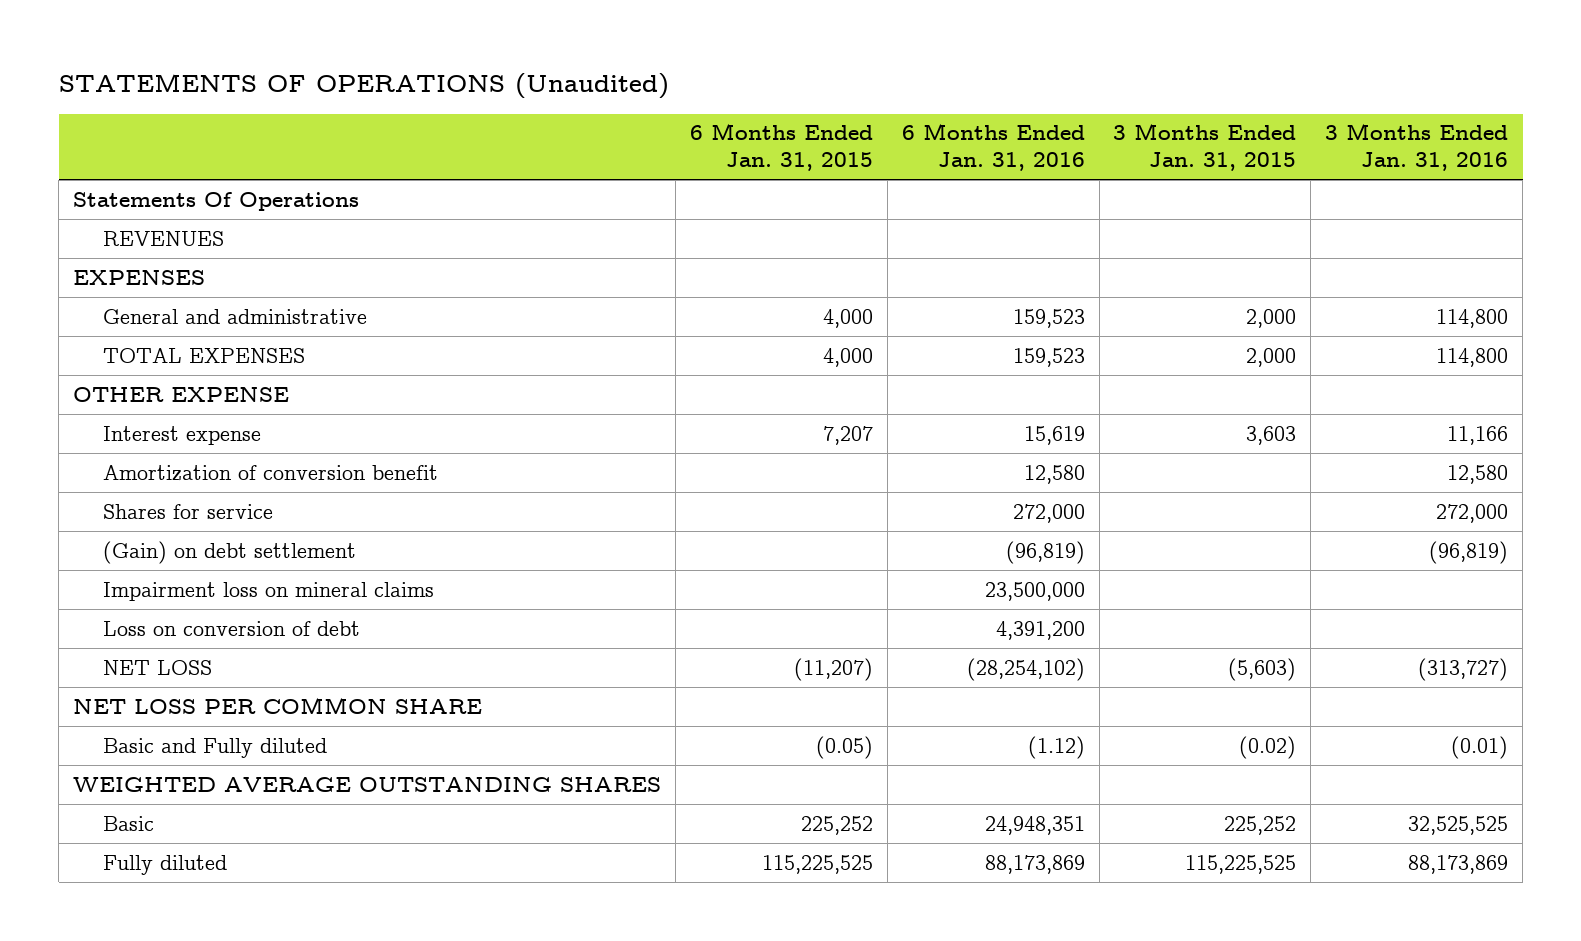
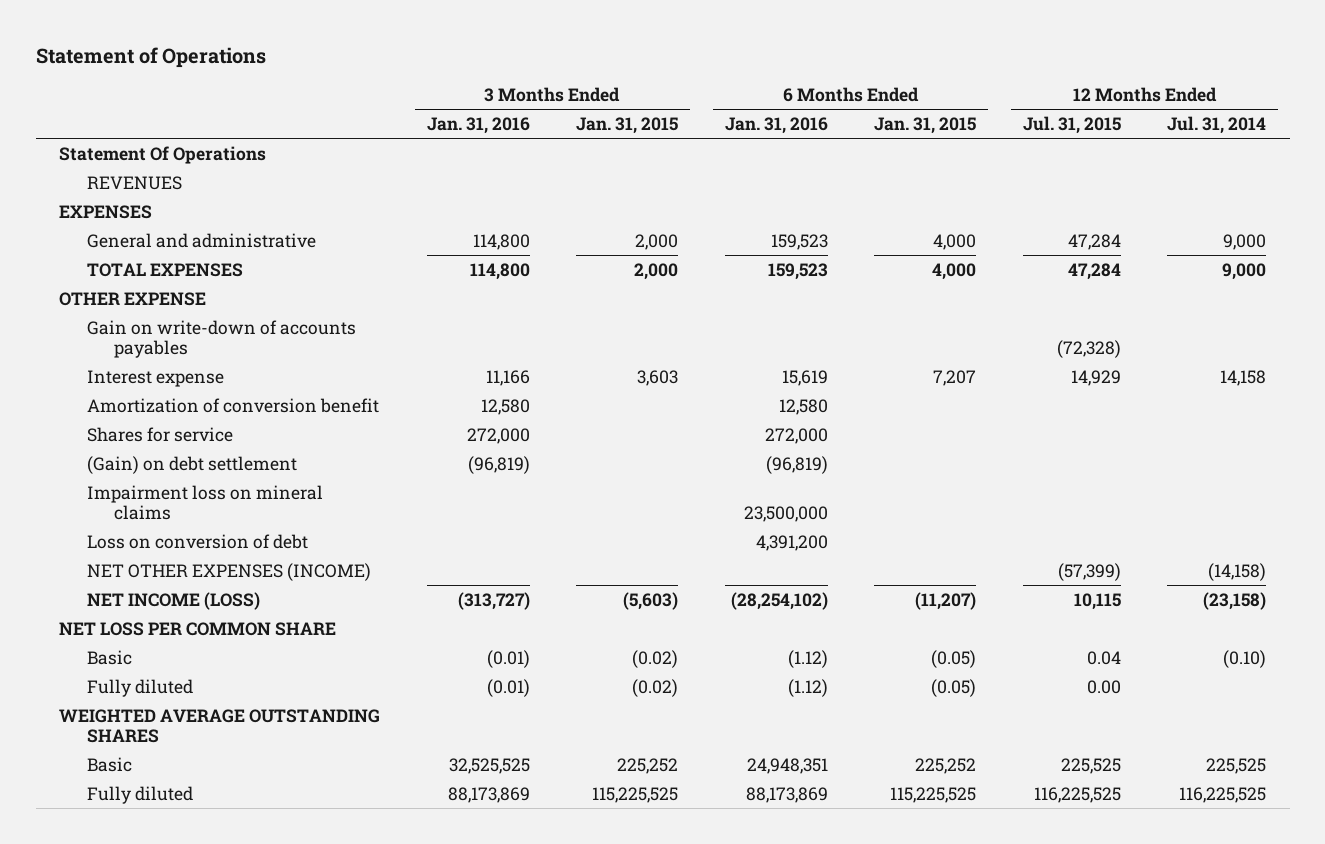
- STATEMENTS OF OPERATIONS (Unaudited)
+ Statement of Operations
- | 6 Months Ended Jan. 31, 2015 | 6 Months Ended Jan. 31, 2016 | 3 Months Ended Jan. 31, 2015 | 3 Months Ended Jan. 31, 2016
+ | 3 Months Ended Jan. 31, 2016 | 3 Months Ended Jan. 31, 2015 | 6 Months Ended Jan. 31, 2016 | 6 Months Ended Jan. 31, 2015 | 12 Months Ended Jul. 31, 2015 | 12 Months Ended Jul. 31, 2014
- Statements Of Operations
+ Statement Of Operations
+ Gain on write-down of accounts payables | | | | | (72,328) |
- NET LOSS | (11,207) | (28,254,102) | (5,603) | (313,727)
+ NET OTHER EXPENSES (INCOME) | | | | | (57,399) | (14,158)
+ NET INCOME (LOSS) | (313,727) | (5,603) | (28,254,102) | (11,207) | 10,115 | (23,158)
- Basic and Fully diluted | (0.05) | (1.12) | (0.02) | (0.01)
+ Basic | (0.01) | (0.02) | (1.12) | (0.05) | 0.04 | (0.10)
+ Fully diluted | (0.01) | (0.02) | (1.12) | (0.05) | 0.00 |

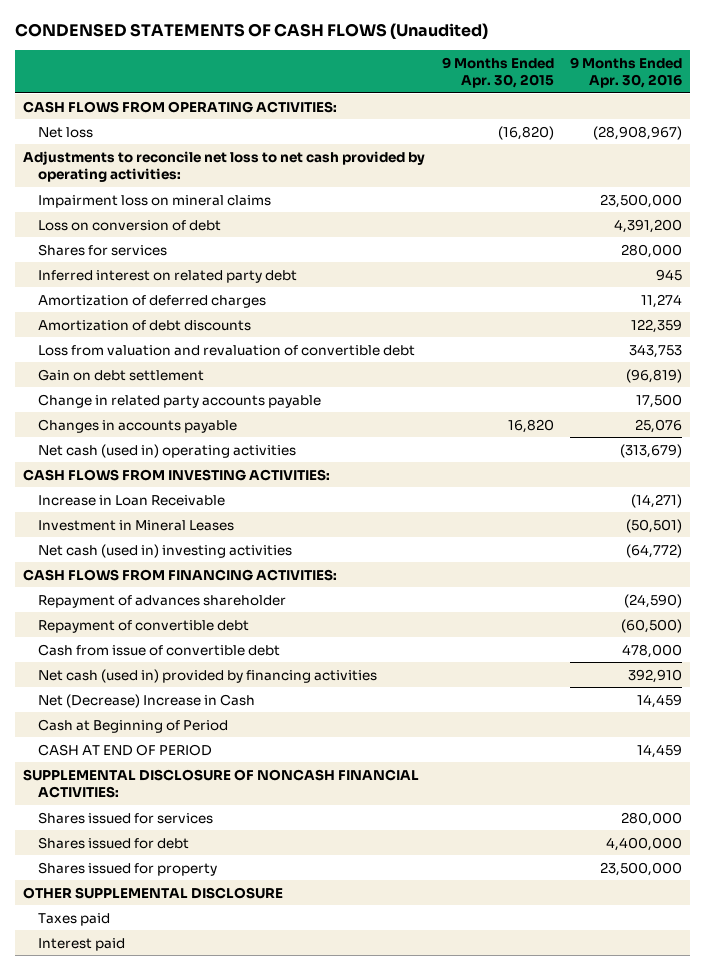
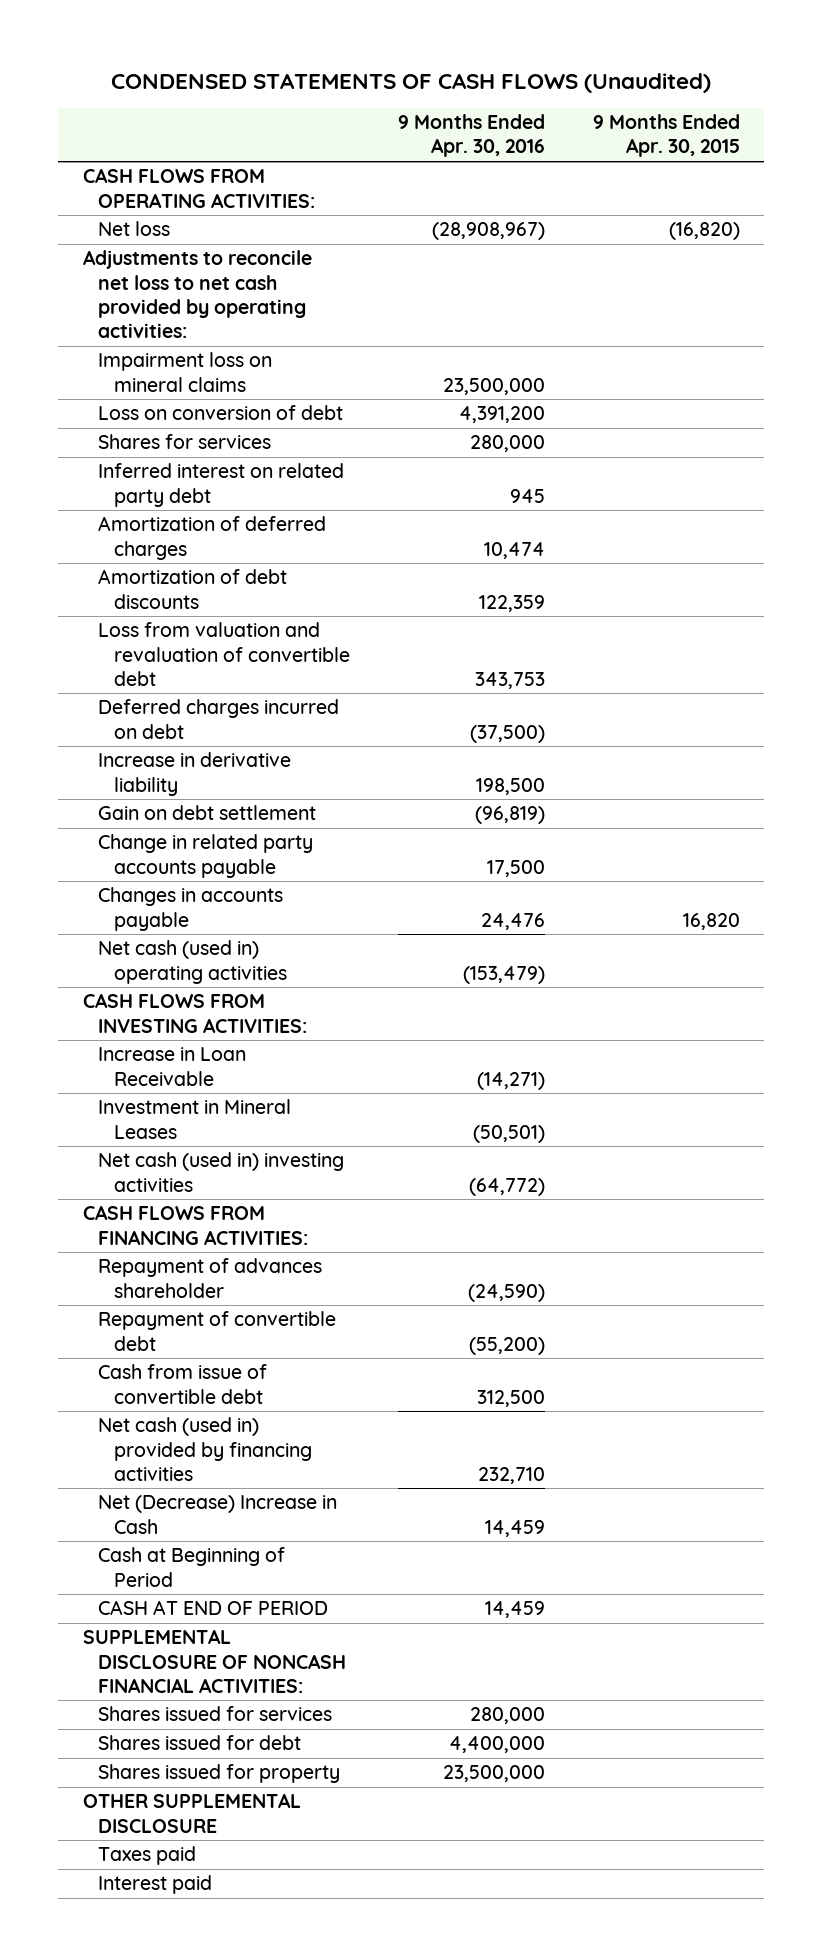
- | 9 Months Ended Apr. 30, 2015 | 9 Months Ended Apr. 30, 2016
+ | 9 Months Ended Apr. 30, 2016 | 9 Months Ended Apr. 30, 2015
- Amortization of deferred charges | | 11,274
+ Amortization of deferred charges | 10,474 |
+ Deferred charges incurred on debt | (37,500) |
+ Increase in derivative liability | 198,500 |
- Changes in accounts payable | 16,820 | 25,076
- Net cash (used in) operating activities | | (313,679)
+ Changes in accounts payable | 24,476 | 16,820
+ Net cash (used in) operating activities | (153,479) |
- Repayment of convertible debt | | (60,500)
- Cash from issue of convertible debt | | 478,000
- Net cash (used in) provided by financing activities | | 392,910
+ Repayment of convertible debt | (55,200) |
+ Cash from issue of convertible debt | 312,500 |
+ Net cash (used in) provided by financing activities | 232,710 |

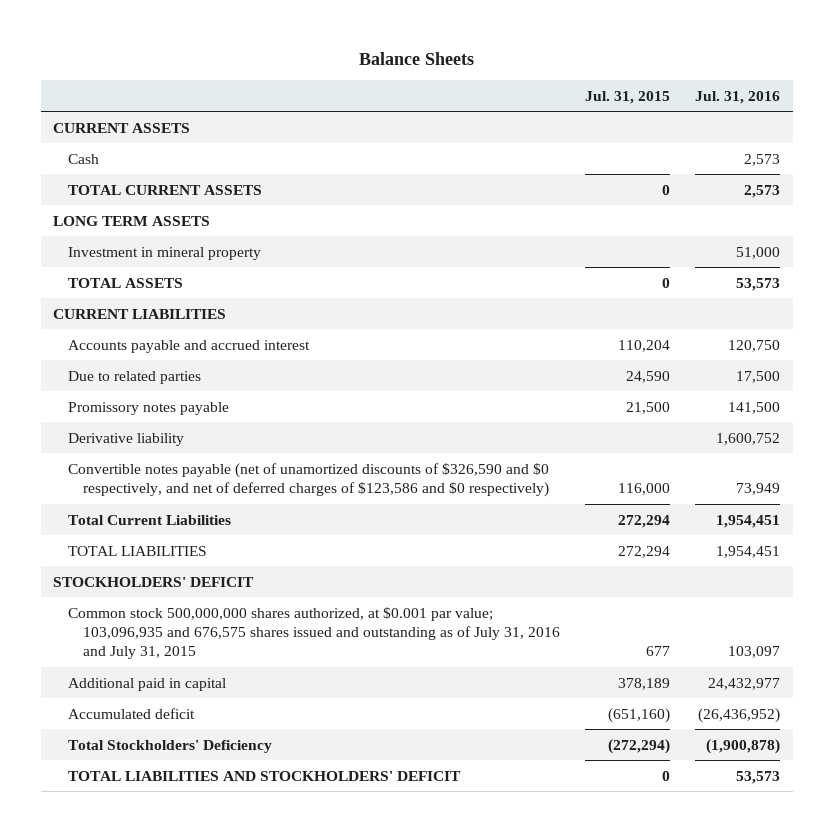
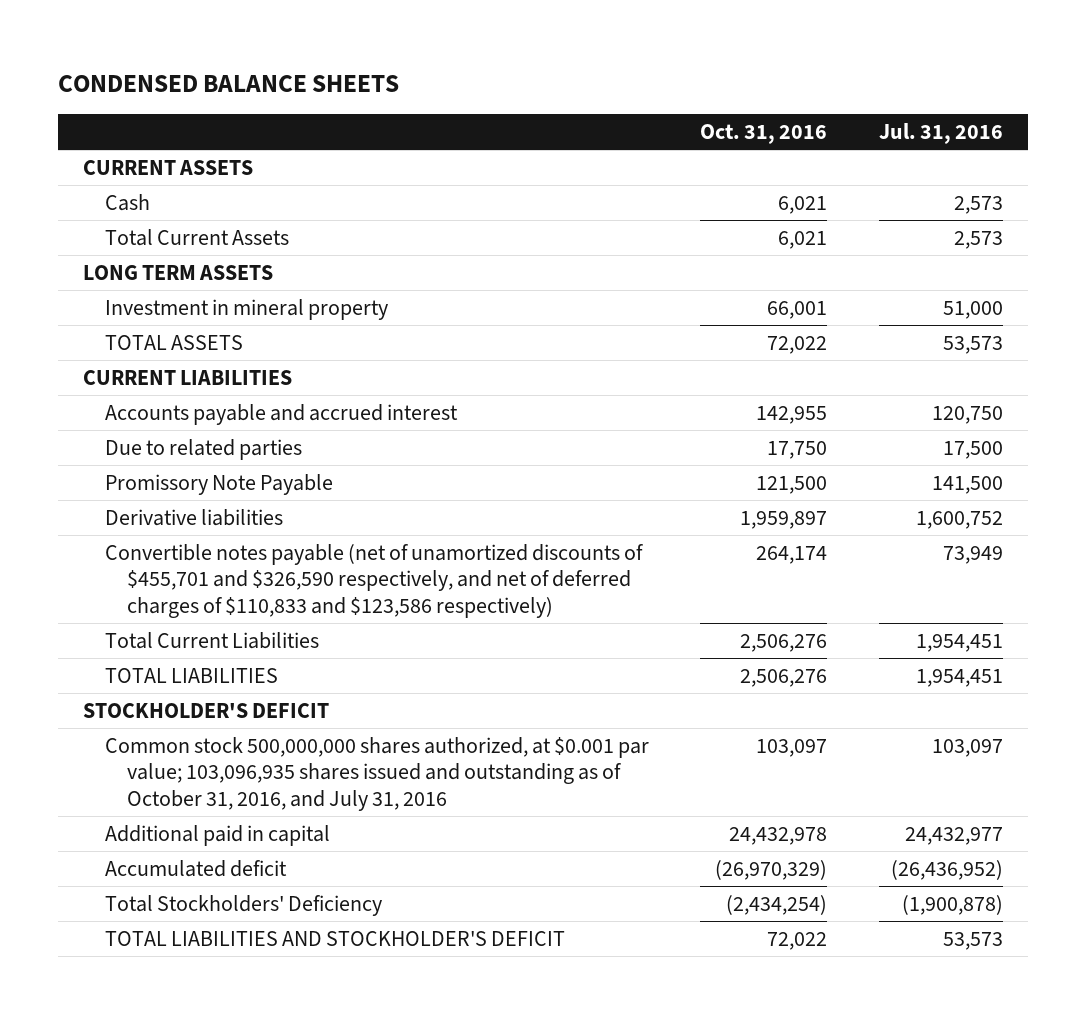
- Balance Sheets
+ CONDENSED BALANCE SHEETS
- | Jul. 31, 2015 | Jul. 31, 2016
+ | Oct. 31, 2016 | Jul. 31, 2016
- TOTAL CURRENT ASSETS | 0 | 2,573
+ Total Current Assets | 6,021 | 2,573
- Promissory notes payable | 21,500 | 141,500
- Derivative liability | | 1,600,752
- Convertible notes payable (net of unamortized discounts of $326,590 and $0 respectively, and net of deferred charges of $123,586 and $0 respectively) | 116,000 | 73,949
+ Promissory Note Payable | 121,500 | 141,500
+ Derivative liabilities | 1,959,897 | 1,600,752
+ Convertible notes payable (net of unamortized discounts of $455,701 and $326,590 respectively, and net of deferred charges of $110,833 and $123,586 respectively) | 264,174 | 73,949
- STOCKHOLDERS' DEFICIT
- Common stock 500,000,000 shares authorized, at $0.001 par value; 103,096,935 and 676,575 shares issued and outstanding as of July 31, 2016 and July 31, 2015 | 677 | 103,097
+ STOCKHOLDER'S DEFICIT
+ Common stock 500,000,000 shares authorized, at $0.001 par value; 103,096,935 shares issued and outstanding as of October 31, 2016, and July 31, 2016 | 103,097 | 103,097
- TOTAL LIABILITIES AND STOCKHOLDERS' DEFICIT | 0 | 53,573
+ TOTAL LIABILITIES AND STOCKHOLDER'S DEFICIT | 72,022 | 53,573

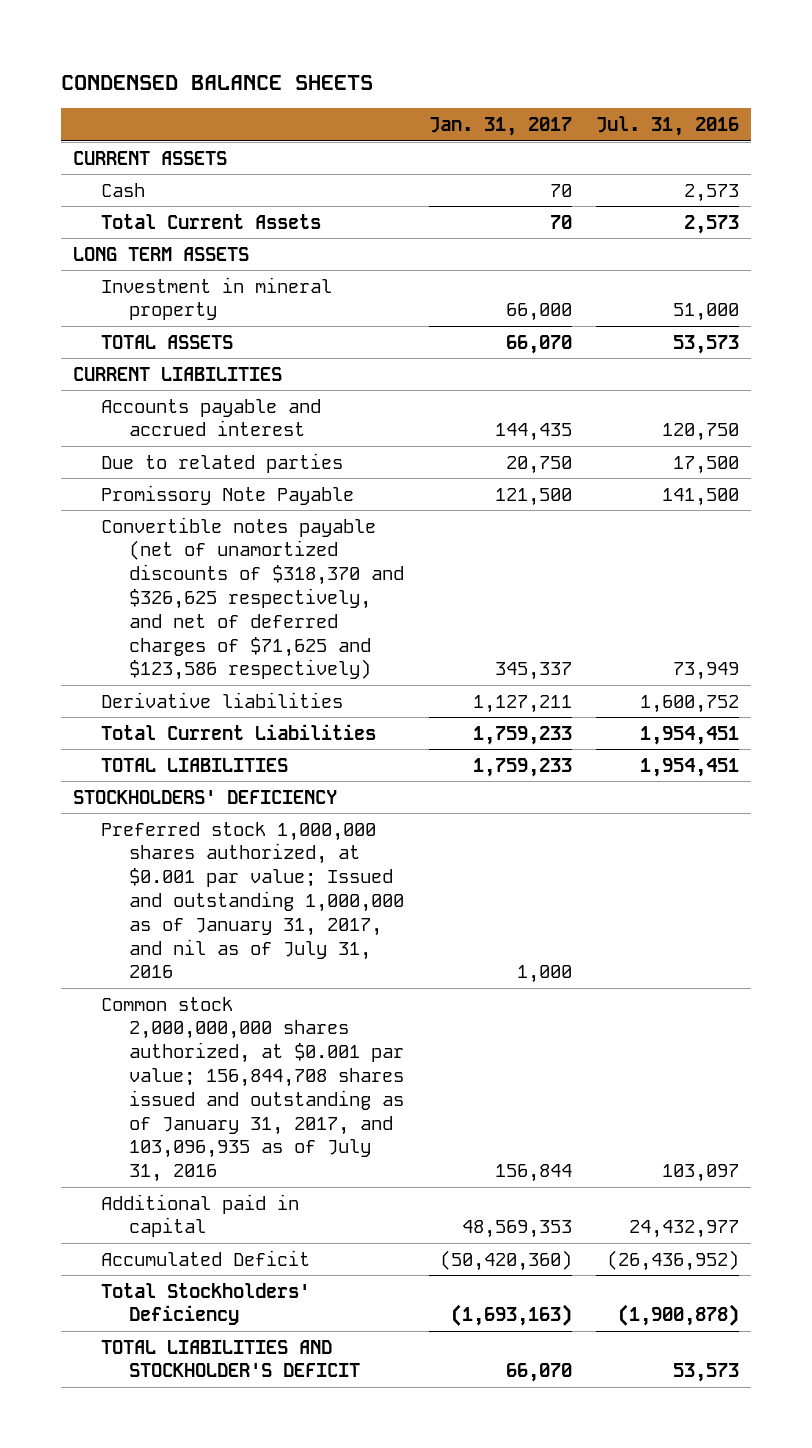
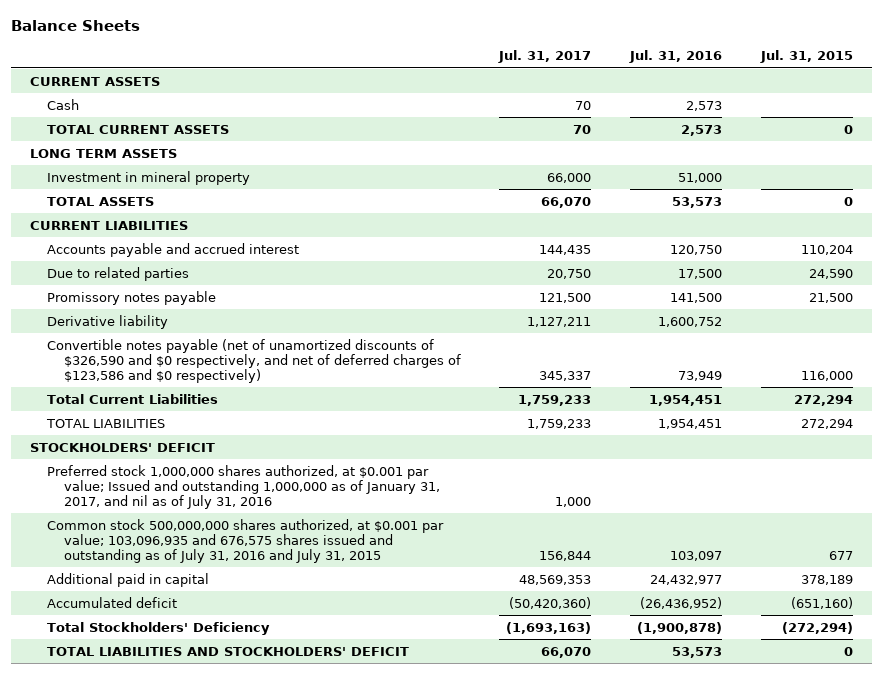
- CONDENSED BALANCE SHEETS
+ Balance Sheets
- | Jan. 31, 2017 | Jul. 31, 2016
+ | Jul. 31, 2017 | Jul. 31, 2016 | Jul. 31, 2015
- Total Current Assets | 70 | 2,573
+ TOTAL CURRENT ASSETS | 70 | 2,573 | 0
- Promissory Note Payable | 121,500 | 141,500
- Convertible notes payable (net of unamortized discounts of $318,370 and $326,625 respectively, and net of deferred charges of $71,625 and $123,586 respectively) | 345,337 | 73,949
- Derivative liabilities | 1,127,211 | 1,600,752
+ Promissory notes payable | 121,500 | 141,500 | 21,500
+ Derivative liability | 1,127,211 | 1,600,752 |
+ Convertible notes payable (net of unamortized discounts of $326,590 and $0 respectively, and net of deferred charges of $123,586 and $0 respectively) | 345,337 | 73,949 | 116,000
- STOCKHOLDERS' DEFICIENCY
+ STOCKHOLDERS' DEFICIT
- Common stock 2,000,000,000 shares authorized, at $0.001 par value; 156,844,708 shares issued and outstanding as of January 31, 2017, and 103,096,935 as of July 31, 2016 | 156,844 | 103,097
+ Common stock 500,000,000 shares authorized, at $0.001 par value; 103,096,935 and 676,575 shares issued and outstanding as of July 31, 2016 and July 31, 2015 | 156,844 | 103,097 | 677
- Accumulated Deficit | (50,420,360) | (26,436,952)
+ Accumulated deficit | (50,420,360) | (26,436,952) | (651,160)
- TOTAL LIABILITIES AND STOCKHOLDER'S DEFICIT | 66,070 | 53,573
+ TOTAL LIABILITIES AND STOCKHOLDERS' DEFICIT | 66,070 | 53,573 | 0

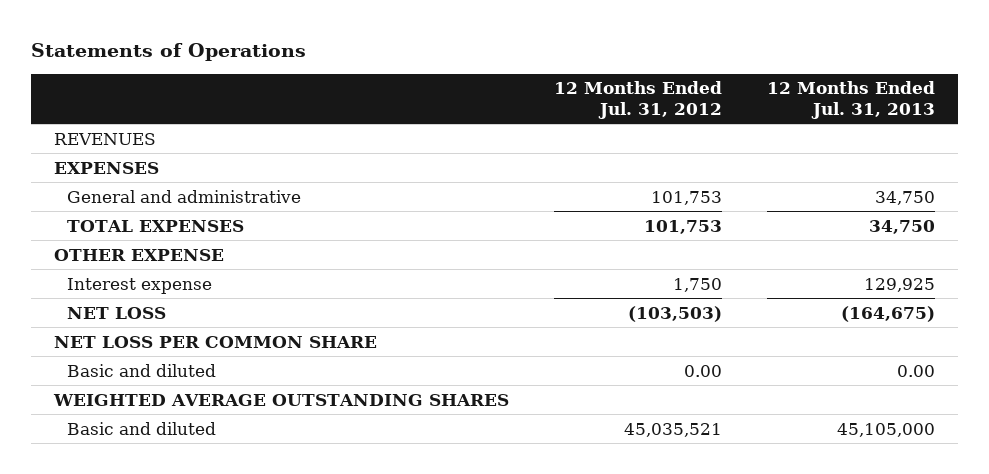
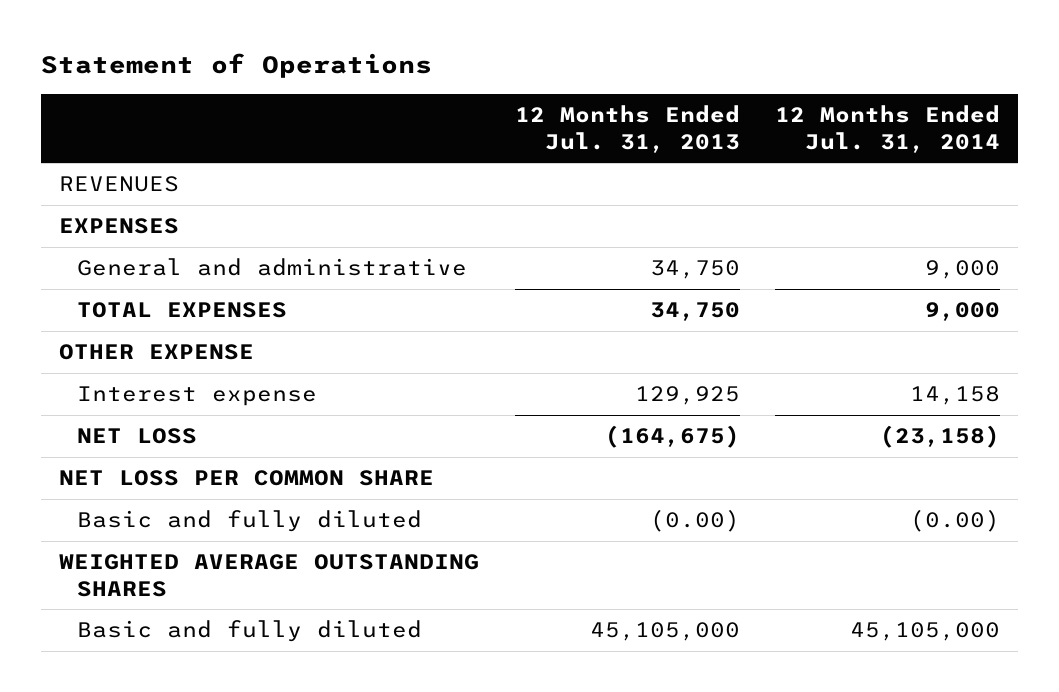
- Statements of Operations
+ Statement of Operations
- | 12 Months Ended Jul. 31, 2012 | 12 Months Ended Jul. 31, 2013
+ | 12 Months Ended Jul. 31, 2013 | 12 Months Ended Jul. 31, 2014
- Basic and diluted | 0.00 | 0.00
+ Basic and fully diluted | (0.00) | (0.00)
- Basic and diluted | 45,035,521 | 45,105,000
+ Basic and fully diluted | 45,105,000 | 45,105,000

